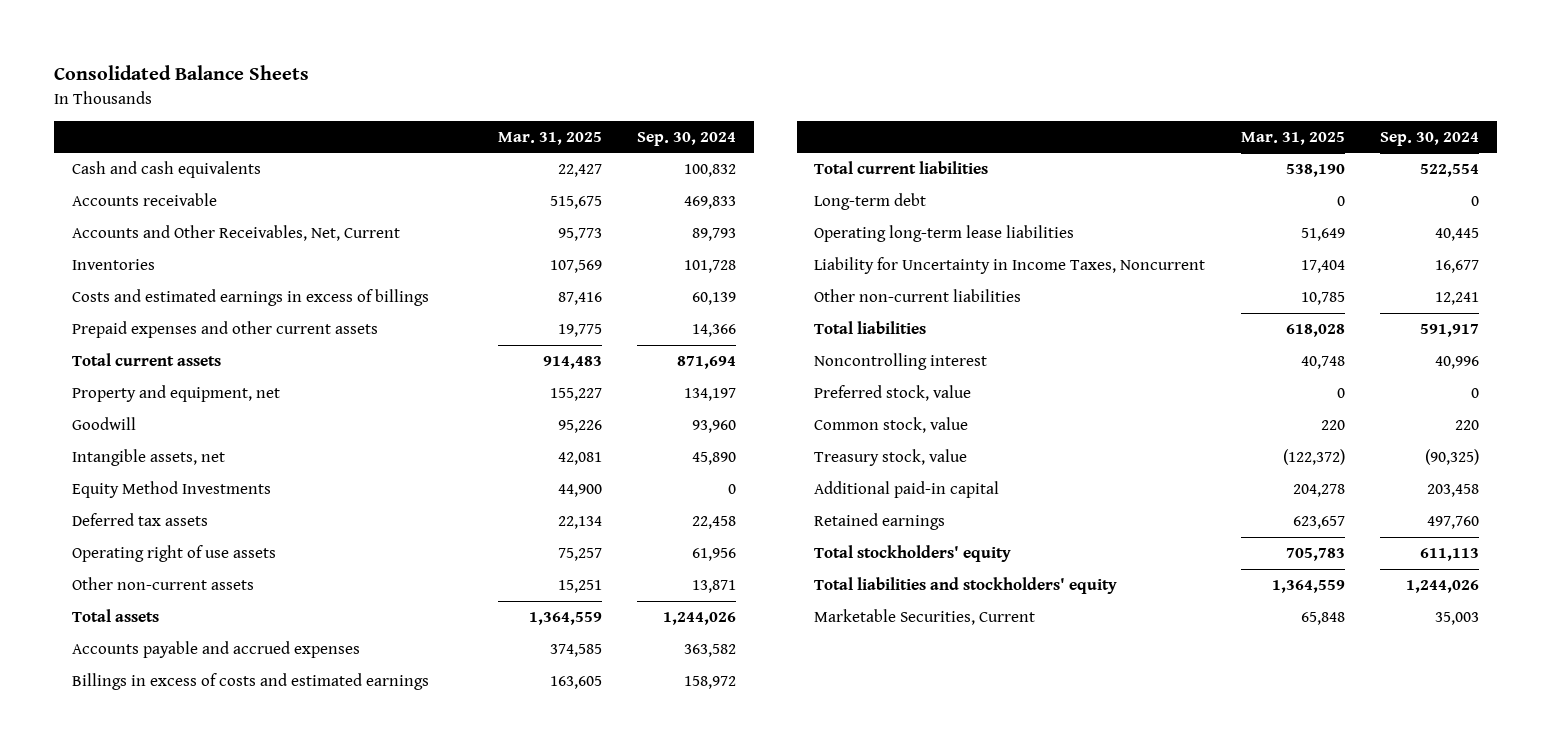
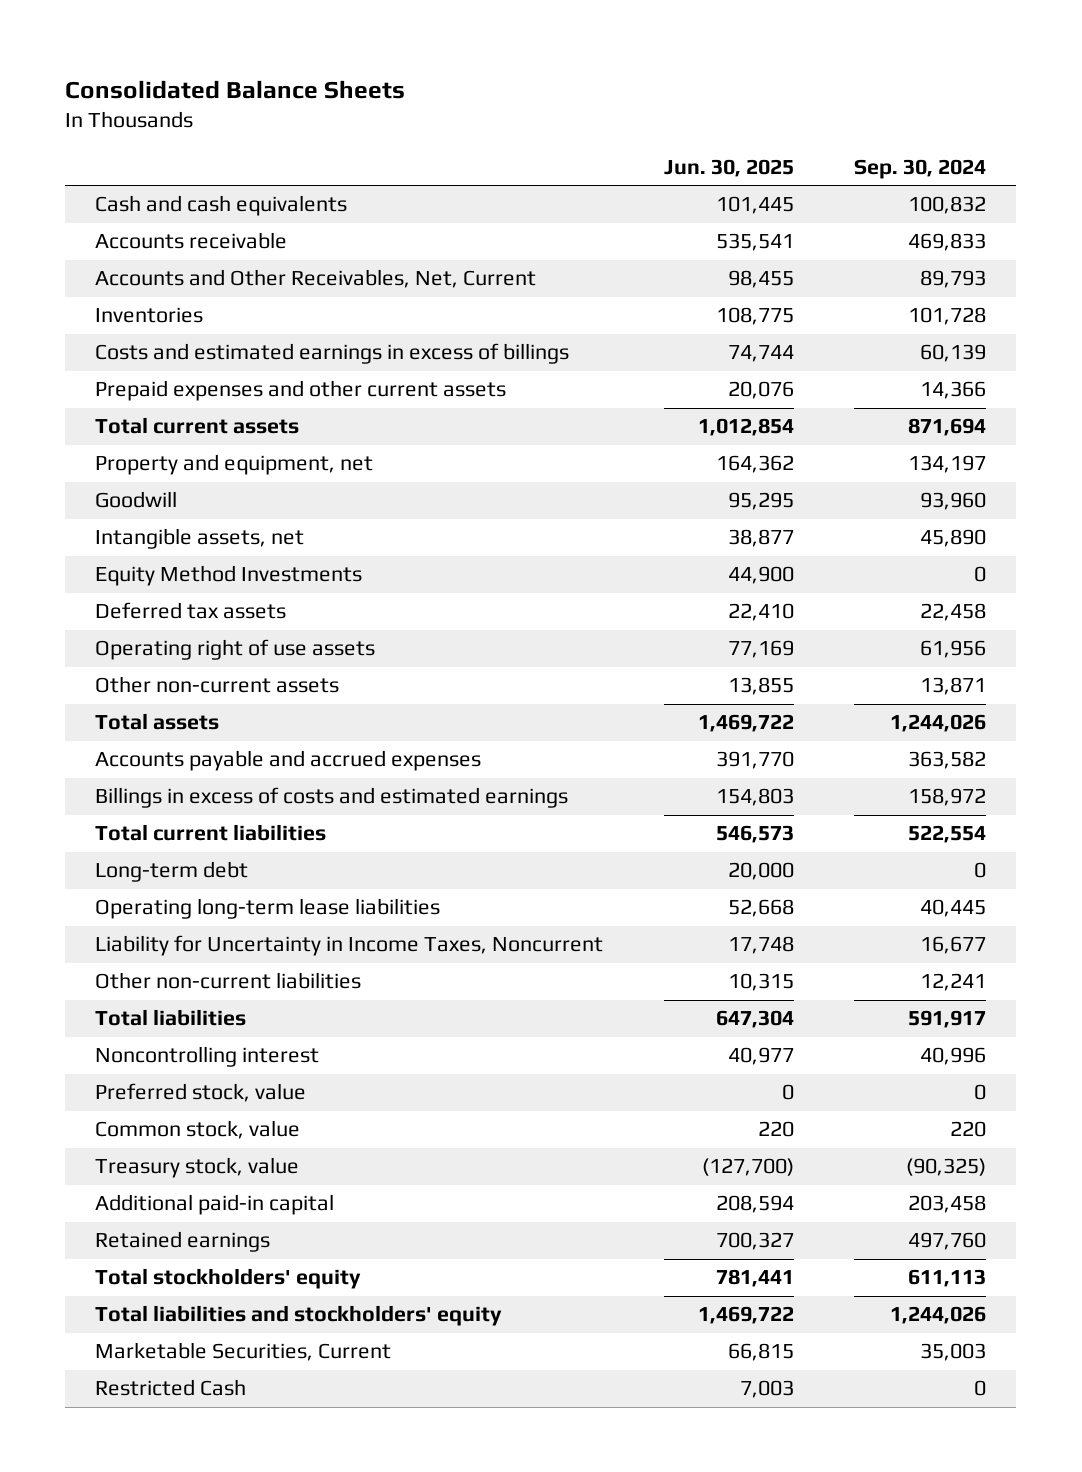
- | Mar. 31, 2025 | Sep. 30, 2024
+ | Jun. 30, 2025 | Sep. 30, 2024
+ Restricted Cash | 7,003 | 0

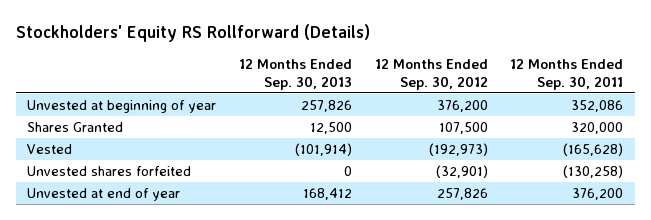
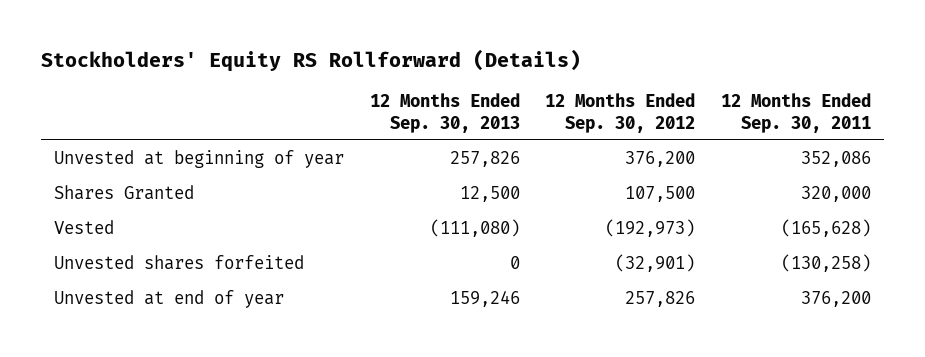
- Vested | (101,914) | (192,973) | (165,628)
+ Vested | (111,080) | (192,973) | (165,628)
- Unvested at end of year | 168,412 | 257,826 | 376,200
+ Unvested at end of year | 159,246 | 257,826 | 376,200

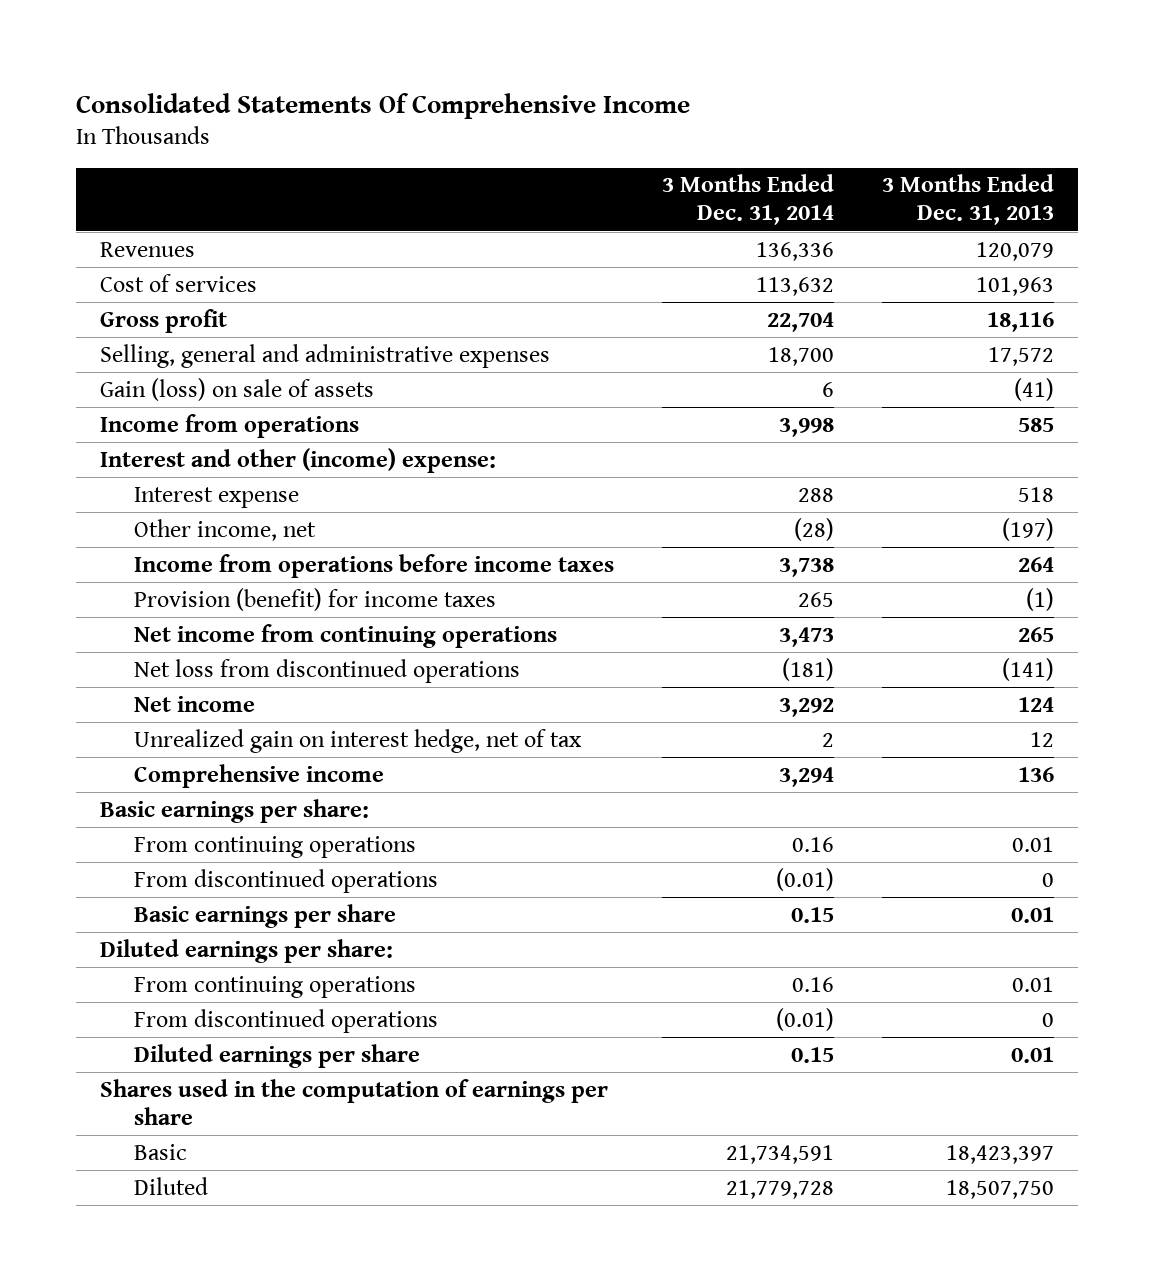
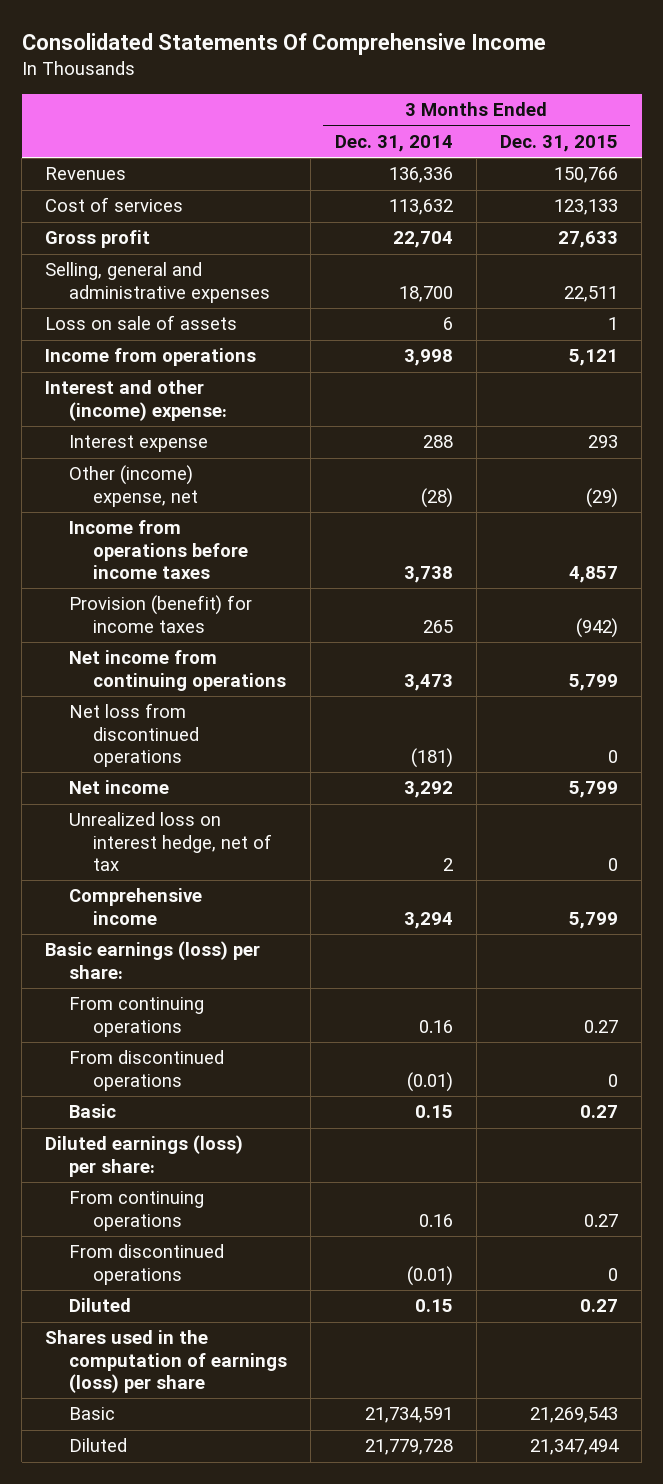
- | 3 Months Ended Dec. 31, 2014 | 3 Months Ended Dec. 31, 2013
+ | 3 Months Ended Dec. 31, 2014 | 3 Months Ended Dec. 31, 2015
- Gain (loss) on sale of assets | 6 | (41)
+ Loss on sale of assets | 6 | 1
- Other income, net | (28) | (197)
+ Other (income) expense, net | (28) | (29)
- Unrealized gain on interest hedge, net of tax | 2 | 12
+ Unrealized loss on interest hedge, net of tax | 2 | 0
- Basic earnings per share:
+ Basic earnings (loss) per share:
- Basic earnings per share | 0.15 | 0.01
- Diluted earnings per share:
+ Basic | 0.15 | 0.27
+ Diluted earnings (loss) per share:
- Diluted earnings per share | 0.15 | 0.01
- Shares used in the computation of earnings per share
+ Diluted | 0.15 | 0.27
+ Shares used in the computation of earnings (loss) per share

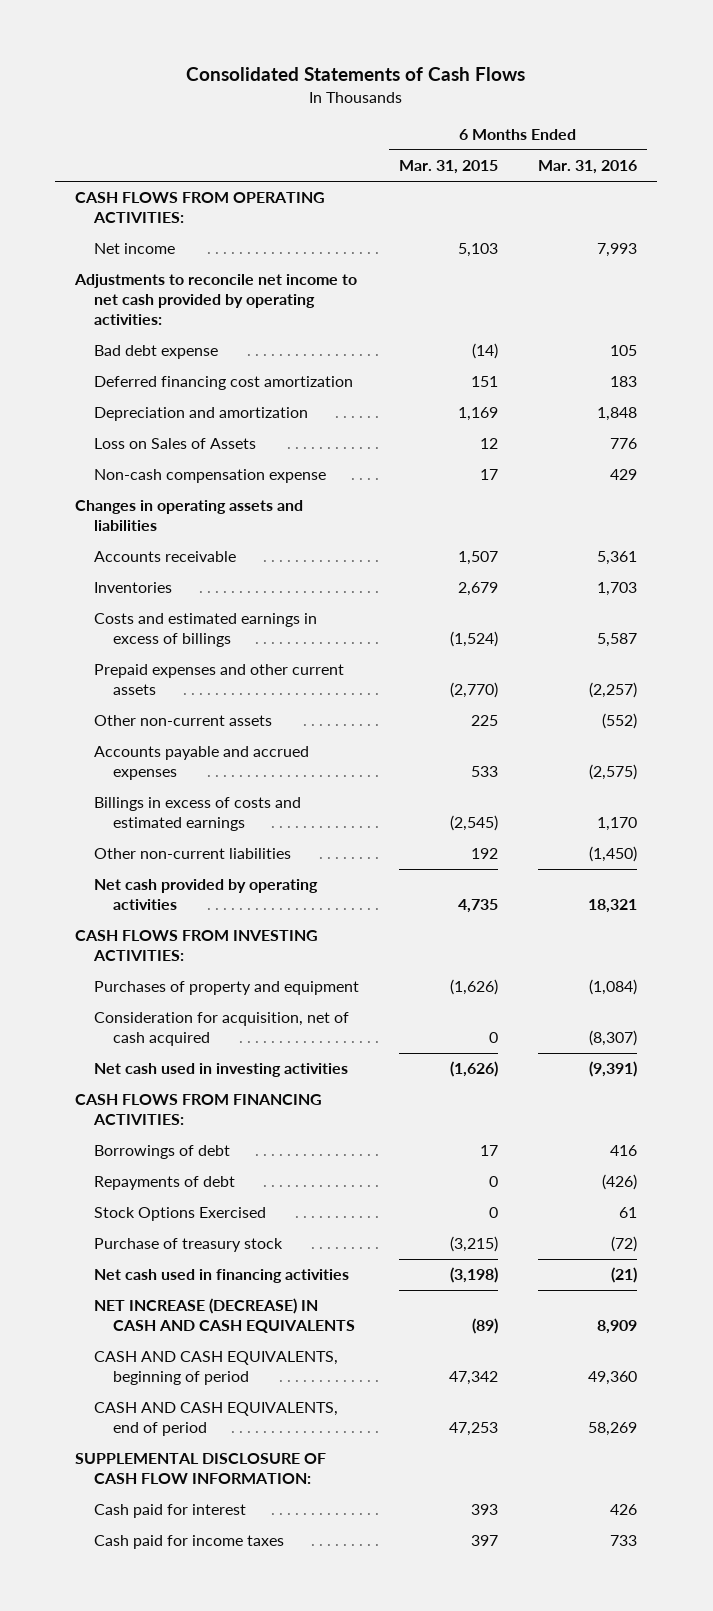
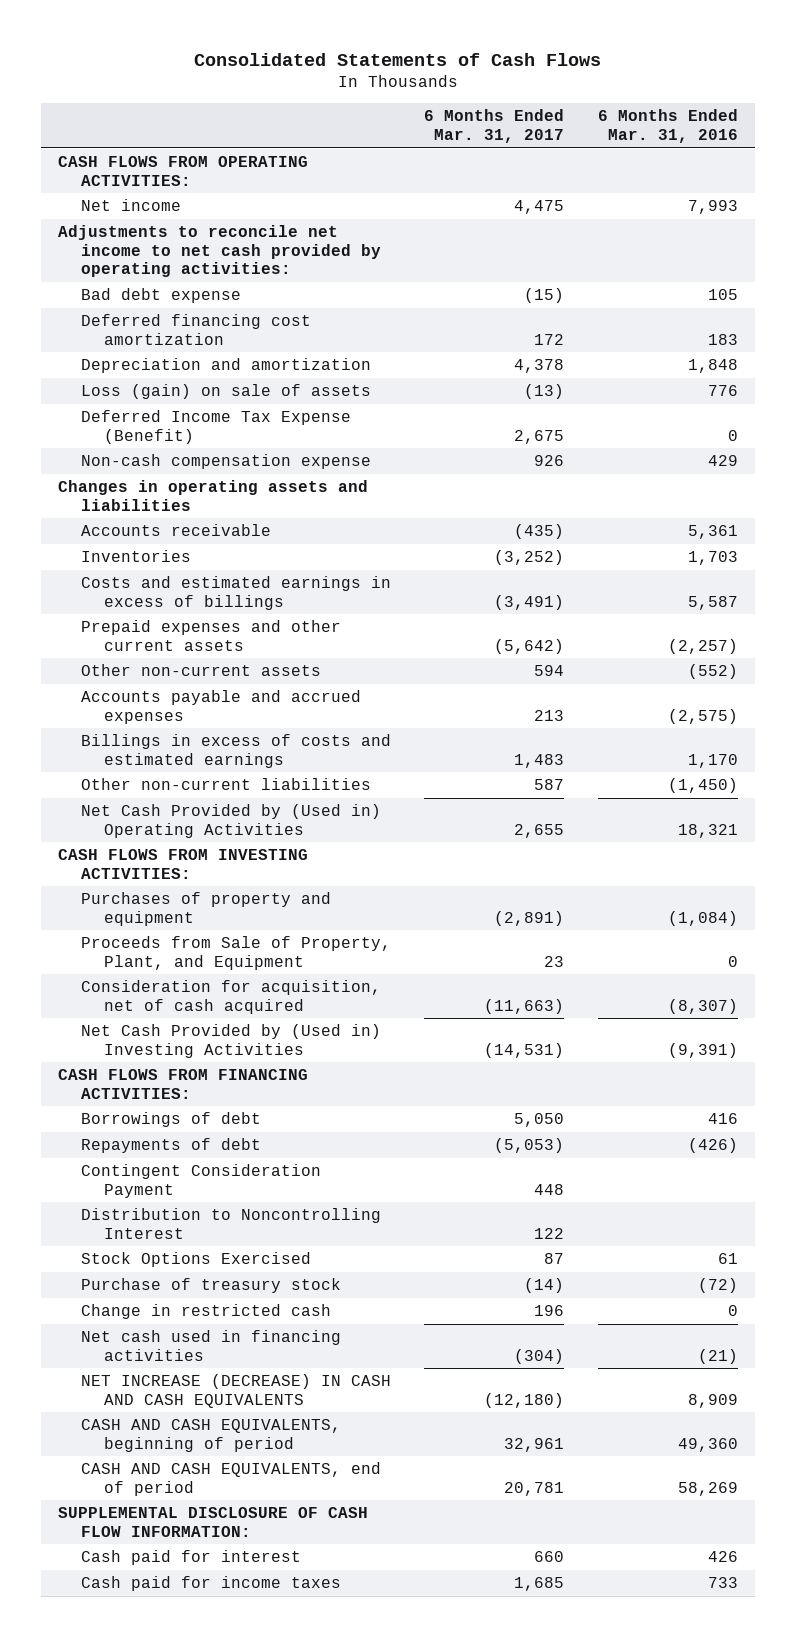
- | 6 Months Ended Mar. 31, 2015 | 6 Months Ended Mar. 31, 2016
+ | 6 Months Ended Mar. 31, 2017 | 6 Months Ended Mar. 31, 2016
- Loss on Sales of Assets | 12 | 776
+ Loss (gain) on sale of assets | (13) | 776
+ Deferred Income Tax Expense (Benefit) | 2,675 | 0
- Net cash provided by operating activities | 4,735 | 18,321
+ Net Cash Provided by (Used in) Operating Activities | 2,655 | 18,321
+ Proceeds from Sale of Property, Plant, and Equipment | 23 | 0
- Net cash used in investing activities | (1,626) | (9,391)
+ Net Cash Provided by (Used in) Investing Activities | (14,531) | (9,391)
+ Contingent Consideration Payment | 448 |
+ Distribution to Noncontrolling Interest | 122 |
+ Change in restricted cash | 196 | 0

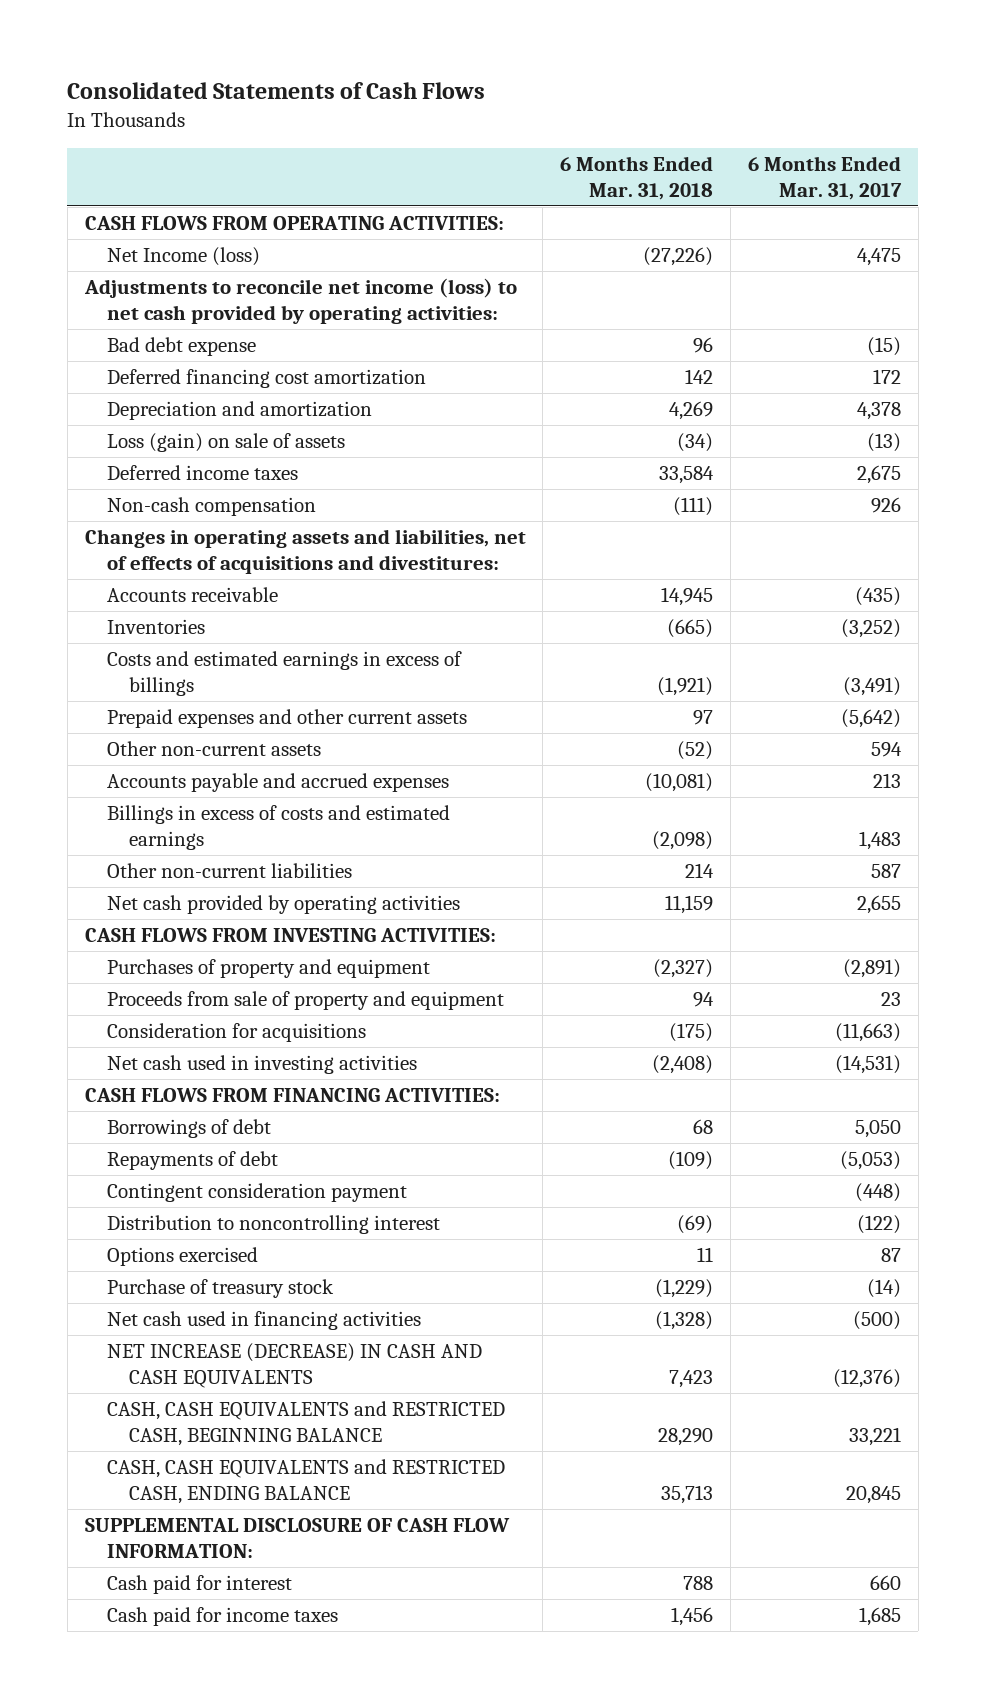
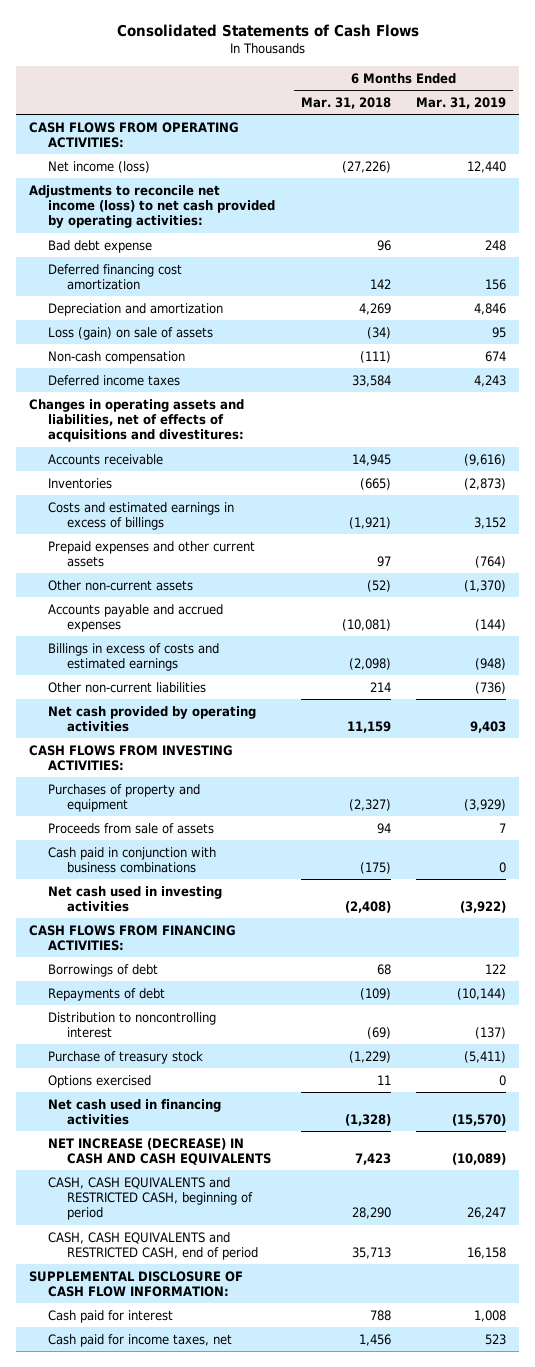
- | 6 Months Ended Mar. 31, 2018 | 6 Months Ended Mar. 31, 2017
+ | 6 Months Ended Mar. 31, 2018 | 6 Months Ended Mar. 31, 2019
- Net Income (loss) | (27,226) | 4,475
+ Net income (loss) | (27,226) | 12,440
moved down: Deferred income taxes | 33,584 | 4,243
- Proceeds from sale of property and equipment | 94 | 23
- Consideration for acquisitions | (175) | (11,663)
+ Proceeds from sale of assets | 94 | 7
+ Cash paid in conjunction with business combinations | (175) | 0
- Contingent consideration payment | | (448)
moved down: Options exercised | 11 | 0
- CASH, CASH EQUIVALENTS and RESTRICTED CASH, BEGINNING BALANCE | 28,290 | 33,221
- CASH, CASH EQUIVALENTS and RESTRICTED CASH, ENDING BALANCE | 35,713 | 20,845
+ CASH, CASH EQUIVALENTS and RESTRICTED CASH, beginning of period | 28,290 | 26,247
+ CASH, CASH EQUIVALENTS and RESTRICTED CASH, end of period | 35,713 | 16,158
- Cash paid for income taxes | 1,456 | 1,685
+ Cash paid for income taxes, net | 1,456 | 523

